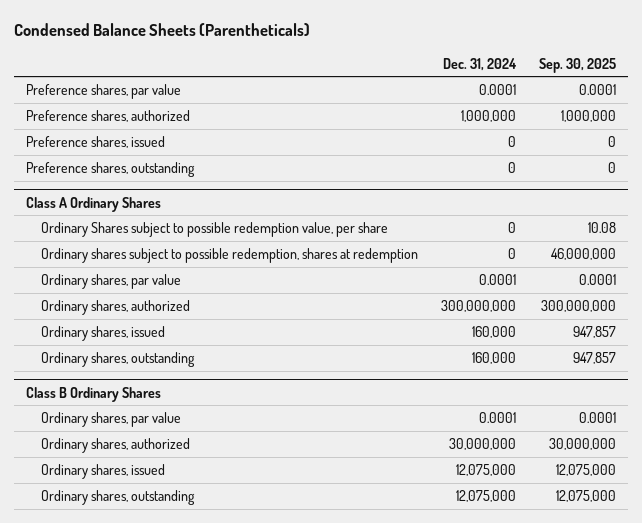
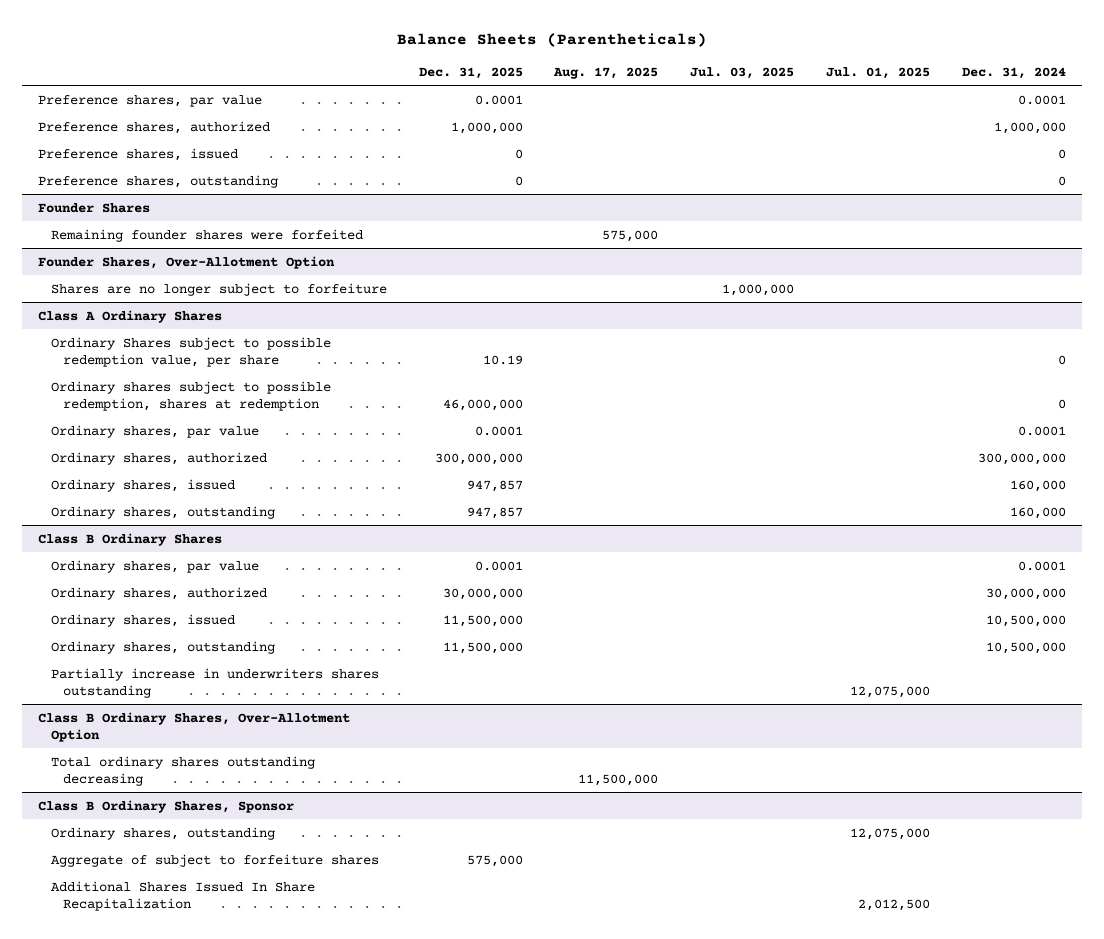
- Condensed Balance Sheets (Parentheticals)
+ Balance Sheets (Parentheticals)
- | Dec. 31, 2024 | Sep. 30, 2025
+ | Dec. 31, 2025 | Aug. 17, 2025 | Jul. 03, 2025 | Jul. 01, 2025 | Dec. 31, 2024
+ Founder Shares
+ Remaining founder shares were forfeited | | 575,000 | | |
+ Founder Shares, Over-Allotment Option
+ Shares are no longer subject to forfeiture | | | 1,000,000 | |
@ Class B Ordinary Shares
- Ordinary shares, issued | 12,075,000 | 12,075,000
- Ordinary shares, outstanding | 12,075,000 | 12,075,000
+ Ordinary shares, issued | 11,500,000 | | | | 10,500,000
+ Ordinary shares, outstanding | 11,500,000 | | | | 10,500,000
+ Partially increase in underwriters shares outstanding | | | | 12,075,000 |
+ Class B Ordinary Shares, Over-Allotment Option
+ Total ordinary shares outstanding decreasing | | 11,500,000 | | |
+ Class B Ordinary Shares, Sponsor
+ Ordinary shares, outstanding | | | | 12,075,000 |
+ Aggregate of subject to forfeiture shares | 575,000 | | | |
+ Additional Shares Issued In Share Recapitalization | | | | 2,012,500 |

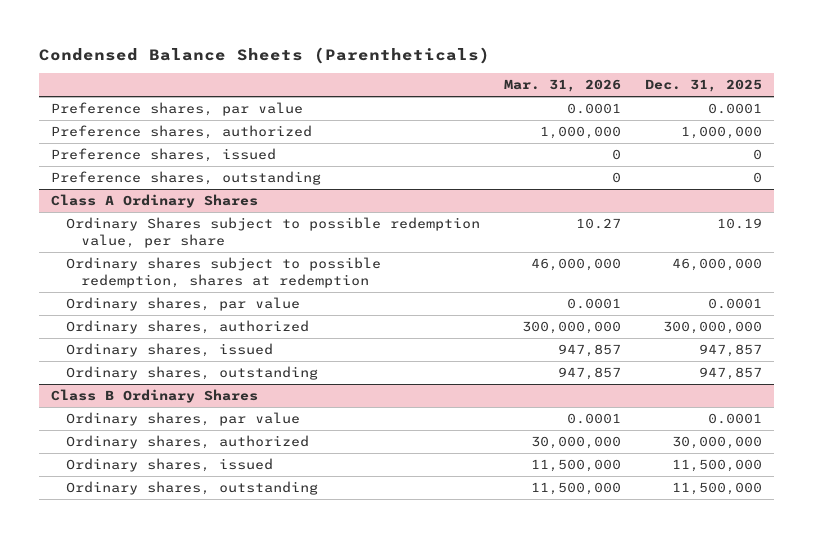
- Balance Sheets (Parentheticals)
+ Condensed Balance Sheets (Parentheticals)
- | Dec. 31, 2025 | Aug. 17, 2025 | Jul. 03, 2025 | Jul. 01, 2025 | Dec. 31, 2024
+ | Mar. 31, 2026 | Dec. 31, 2025
- Founder Shares
- Remaining founder shares were forfeited | | 575,000 | | |
- Founder Shares, Over-Allotment Option
- Shares are no longer subject to forfeiture | | | 1,000,000 | |
@ Class B Ordinary Shares
- Partially increase in underwriters shares outstanding | | | | 12,075,000 |
- Class B Ordinary Shares, Over-Allotment Option
- Total ordinary shares outstanding decreasing | | 11,500,000 | | |
- Class B Ordinary Shares, Sponsor
- Ordinary shares, outstanding | | | | 12,075,000 |
- Aggregate of subject to forfeiture shares | 575,000 | | | |
- Additional Shares Issued In Share Recapitalization | | | | 2,012,500 |

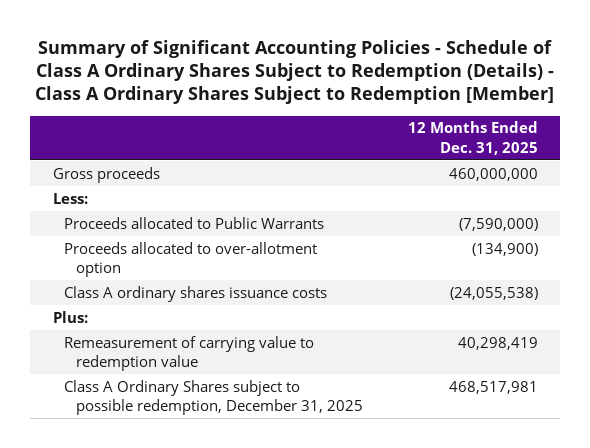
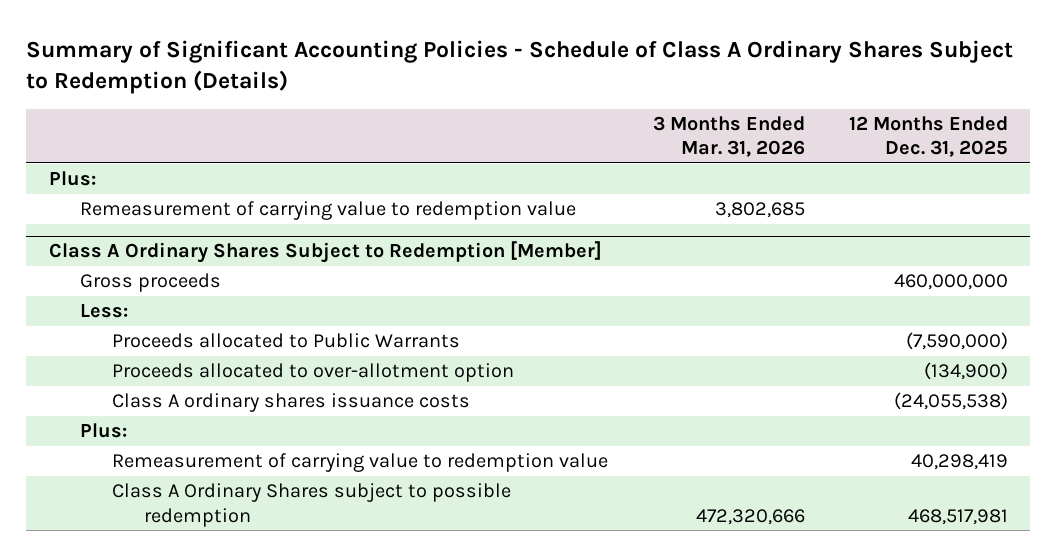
- Summary of Significant Accounting Policies - Schedule of Class A Ordinary Shares Subject to Redemption (Details) - Class A Ordinary Shares Subject to Redemption [Member]
+ Summary of Significant Accounting Policies - Schedule of Class A Ordinary Shares Subject to Redemption (Details)
- | 12 Months Ended Dec. 31, 2025
+ | 3 Months Ended Mar. 31, 2026 | 12 Months Ended Dec. 31, 2025
+ Plus:
+ Remeasurement of carrying value to redemption value | 3,802,685 |
+ Class A Ordinary Shares Subject to Redemption [Member]
- Class A Ordinary Shares subject to possible redemption, December 31, 2025 | 468,517,981
+ Class A Ordinary Shares subject to possible redemption | 472,320,666 | 468,517,981

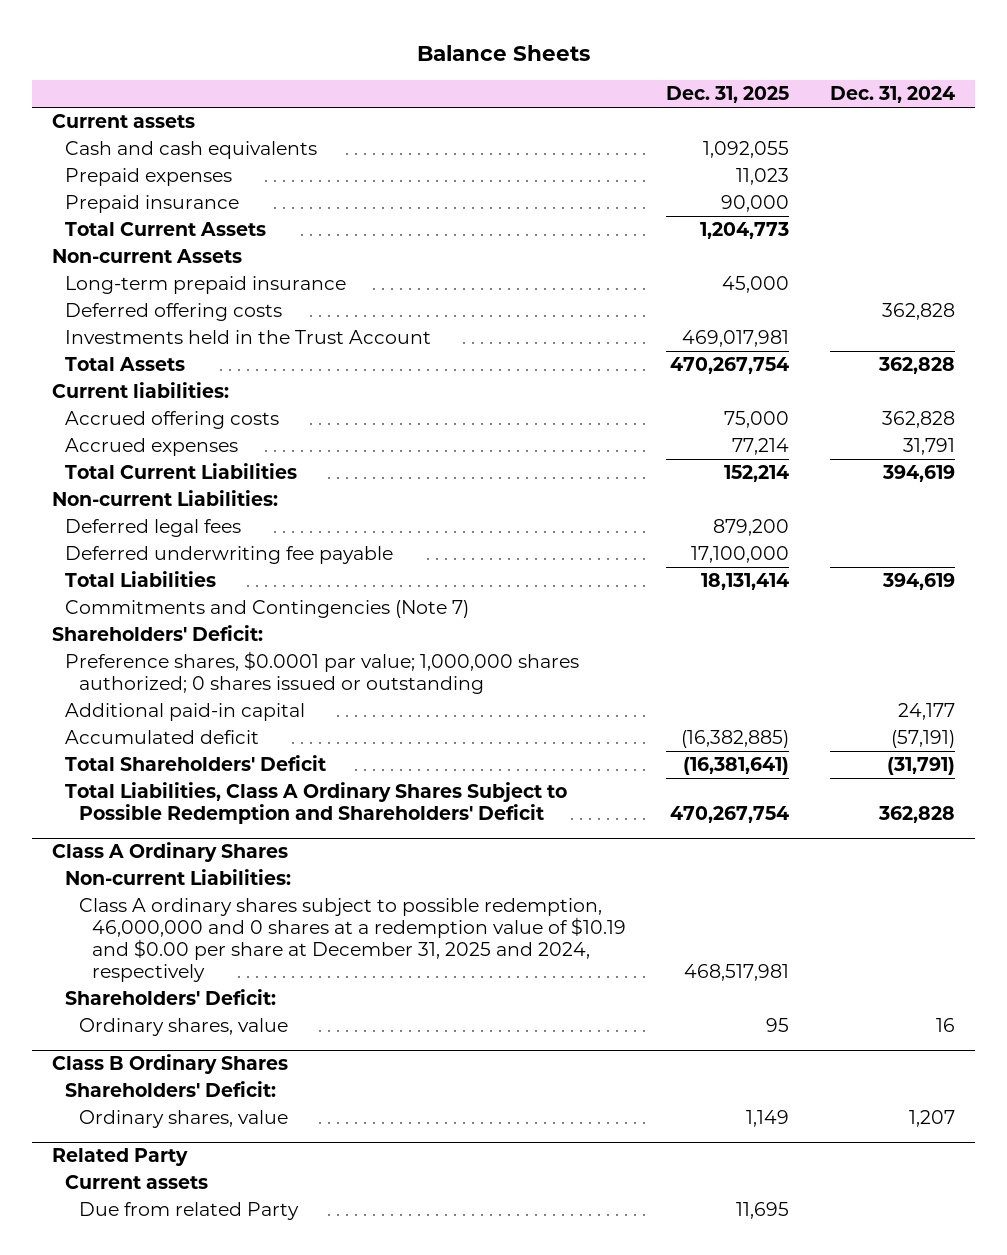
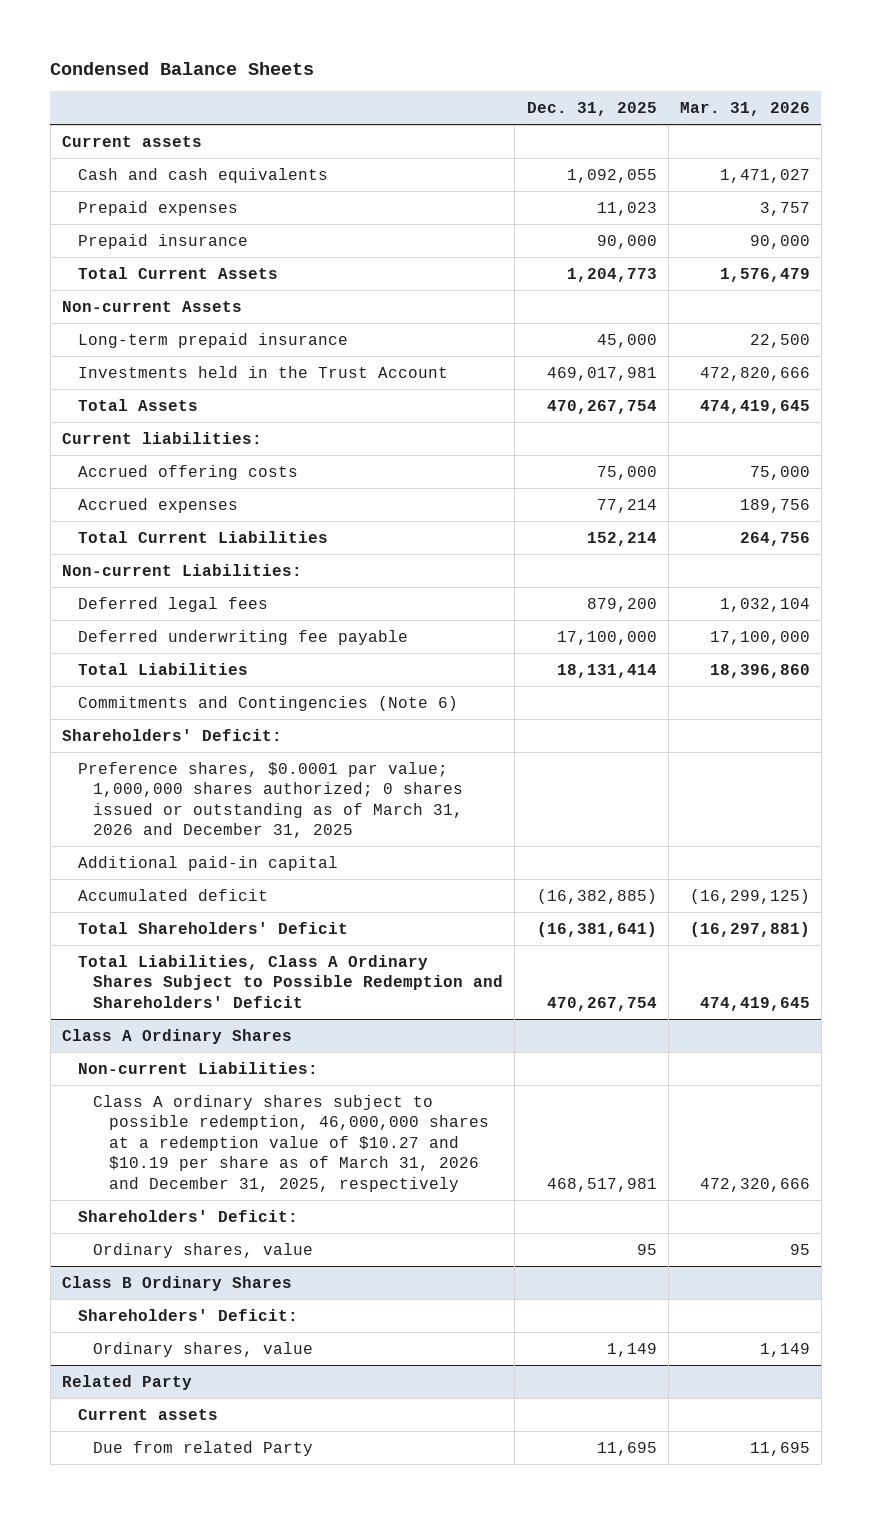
- Balance Sheets
+ Condensed Balance Sheets
- | Dec. 31, 2025 | Dec. 31, 2024
+ | Dec. 31, 2025 | Mar. 31, 2026
- Deferred offering costs | | 362,828
- Commitments and Contingencies (Note 7)
+ Commitments and Contingencies (Note 6)
- Preference shares, $0.0001 par value; 1,000,000 shares authorized; 0 shares issued or outstanding
+ Preference shares, $0.0001 par value; 1,000,000 shares authorized; 0 shares issued or outstanding as of March 31, 2026 and December 31, 2025
@ Class A Ordinary Shares
- Class A ordinary shares subject to possible redemption, 46,000,000 and 0 shares at a redemption value of $10.19 and $0.00 per share at December 31, 2025 and 2024, respectively | 468,517,981 |
+ Class A ordinary shares subject to possible redemption, 46,000,000 shares at a redemption value of $10.27 and $10.19 per share as of March 31, 2026 and December 31, 2025, respectively | 468,517,981 | 472,320,666

